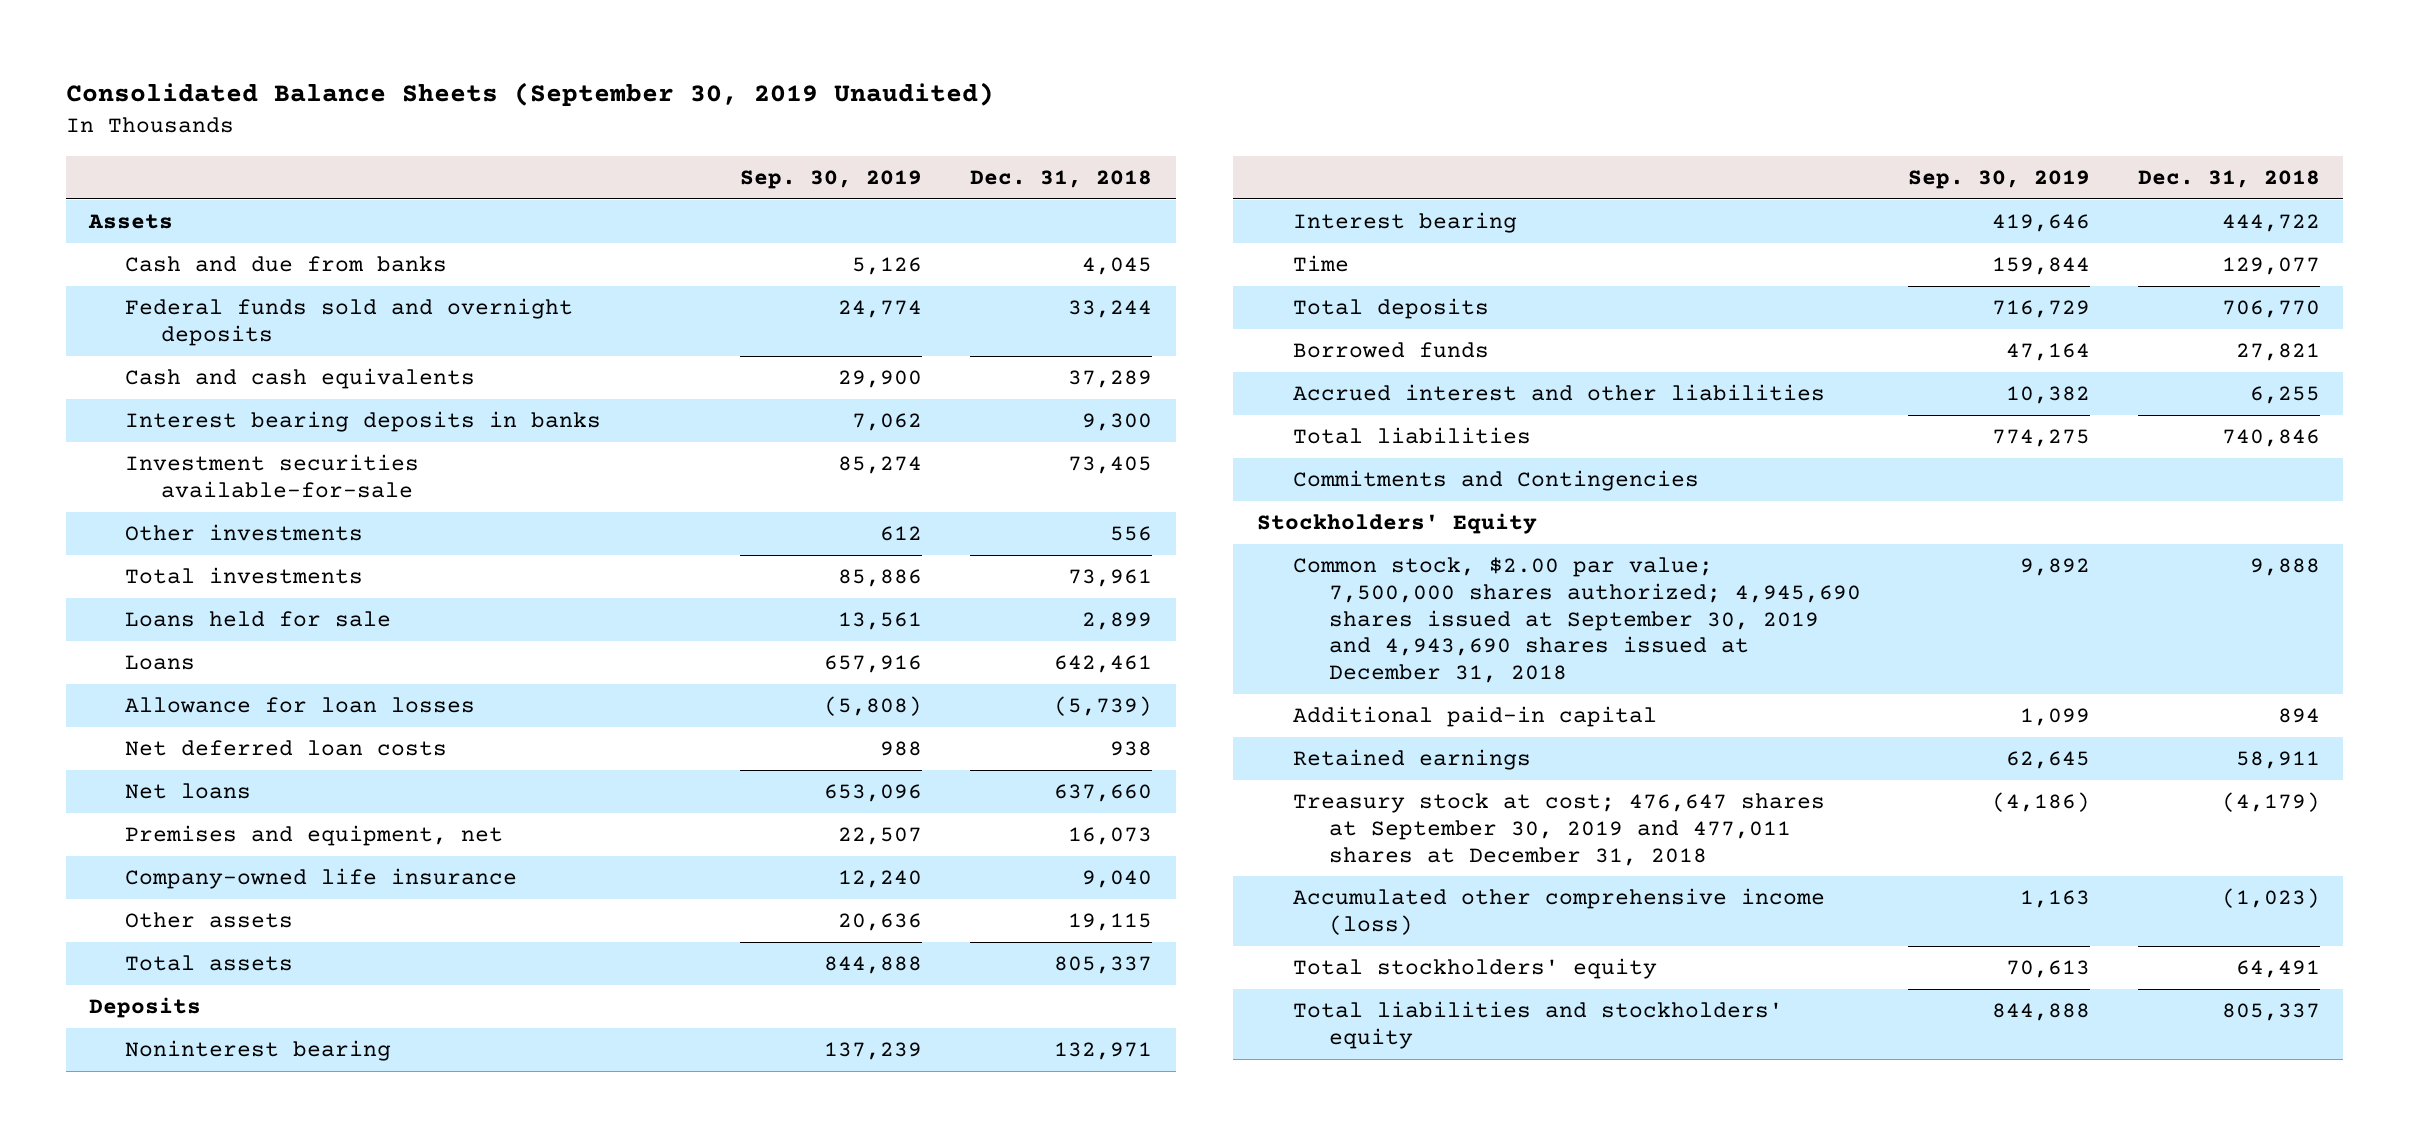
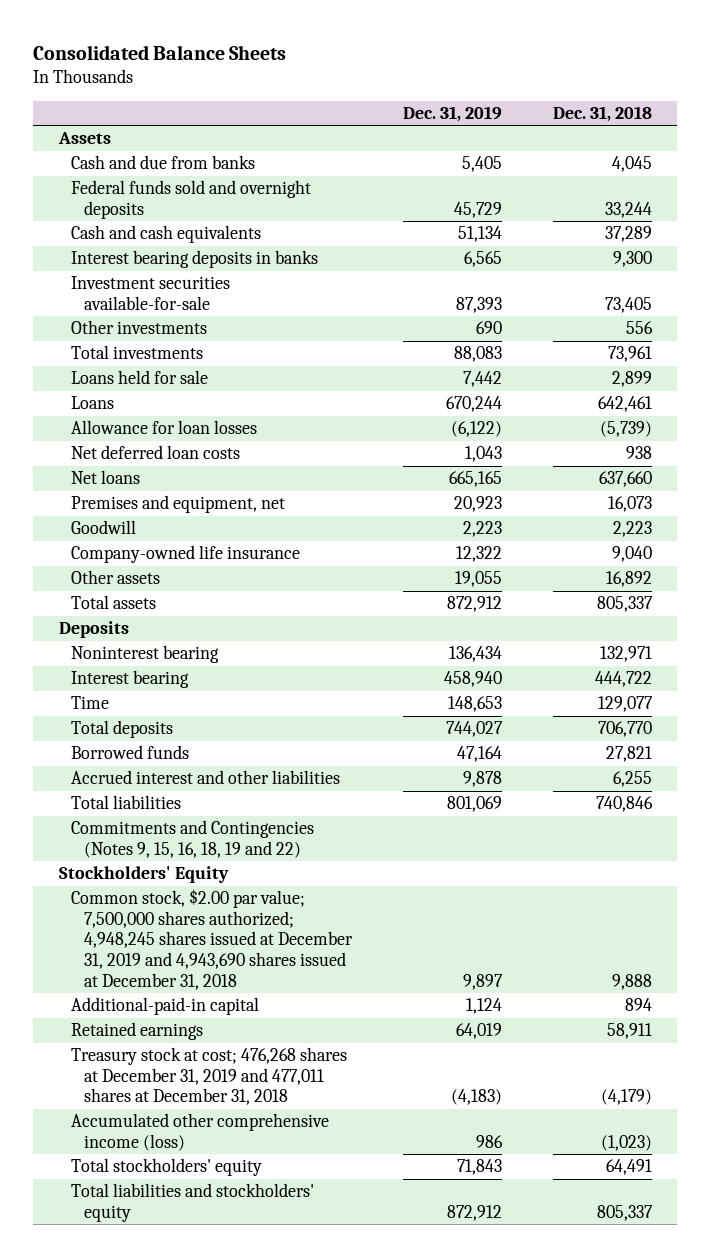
- Consolidated Balance Sheets (September 30, 2019 Unaudited)
+ Consolidated Balance Sheets
- | Sep. 30, 2019 | Dec. 31, 2018
+ | Dec. 31, 2019 | Dec. 31, 2018
+ Goodwill | 2,223 | 2,223
- Other assets | 20,636 | 19,115
+ Other assets | 19,055 | 16,892
- Commitments and Contingencies
+ Commitments and Contingencies (Notes 9, 15, 16, 18, 19 and 22)
- Common stock, $2.00 par value; 7,500,000 shares authorized; 4,945,690 shares issued at September 30, 2019 and 4,943,690 shares issued at December 31, 2018 | 9,892 | 9,888
- Additional paid-in capital | 1,099 | 894
+ Common stock, $2.00 par value; 7,500,000 shares authorized; 4,948,245 shares issued at December 31, 2019 and 4,943,690 shares issued at December 31, 2018 | 9,897 | 9,888
+ Additional-paid-in capital | 1,124 | 894
- Treasury stock at cost; 476,647 shares at September 30, 2019 and 477,011 shares at December 31, 2018 | (4,186) | (4,179)
+ Treasury stock at cost; 476,268 shares at December 31, 2019 and 477,011 shares at December 31, 2018 | (4,183) | (4,179)

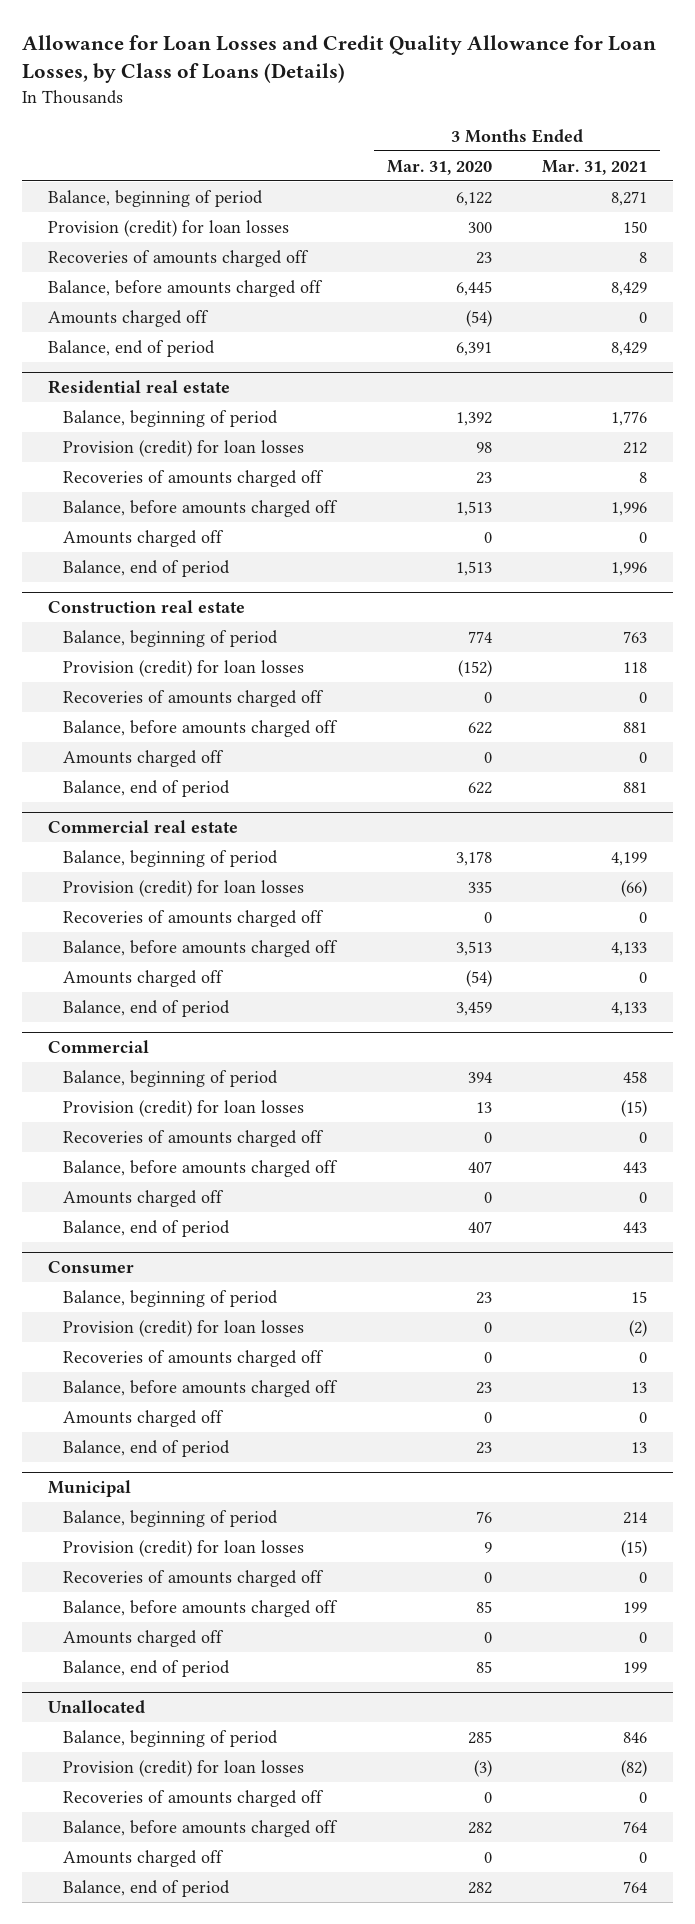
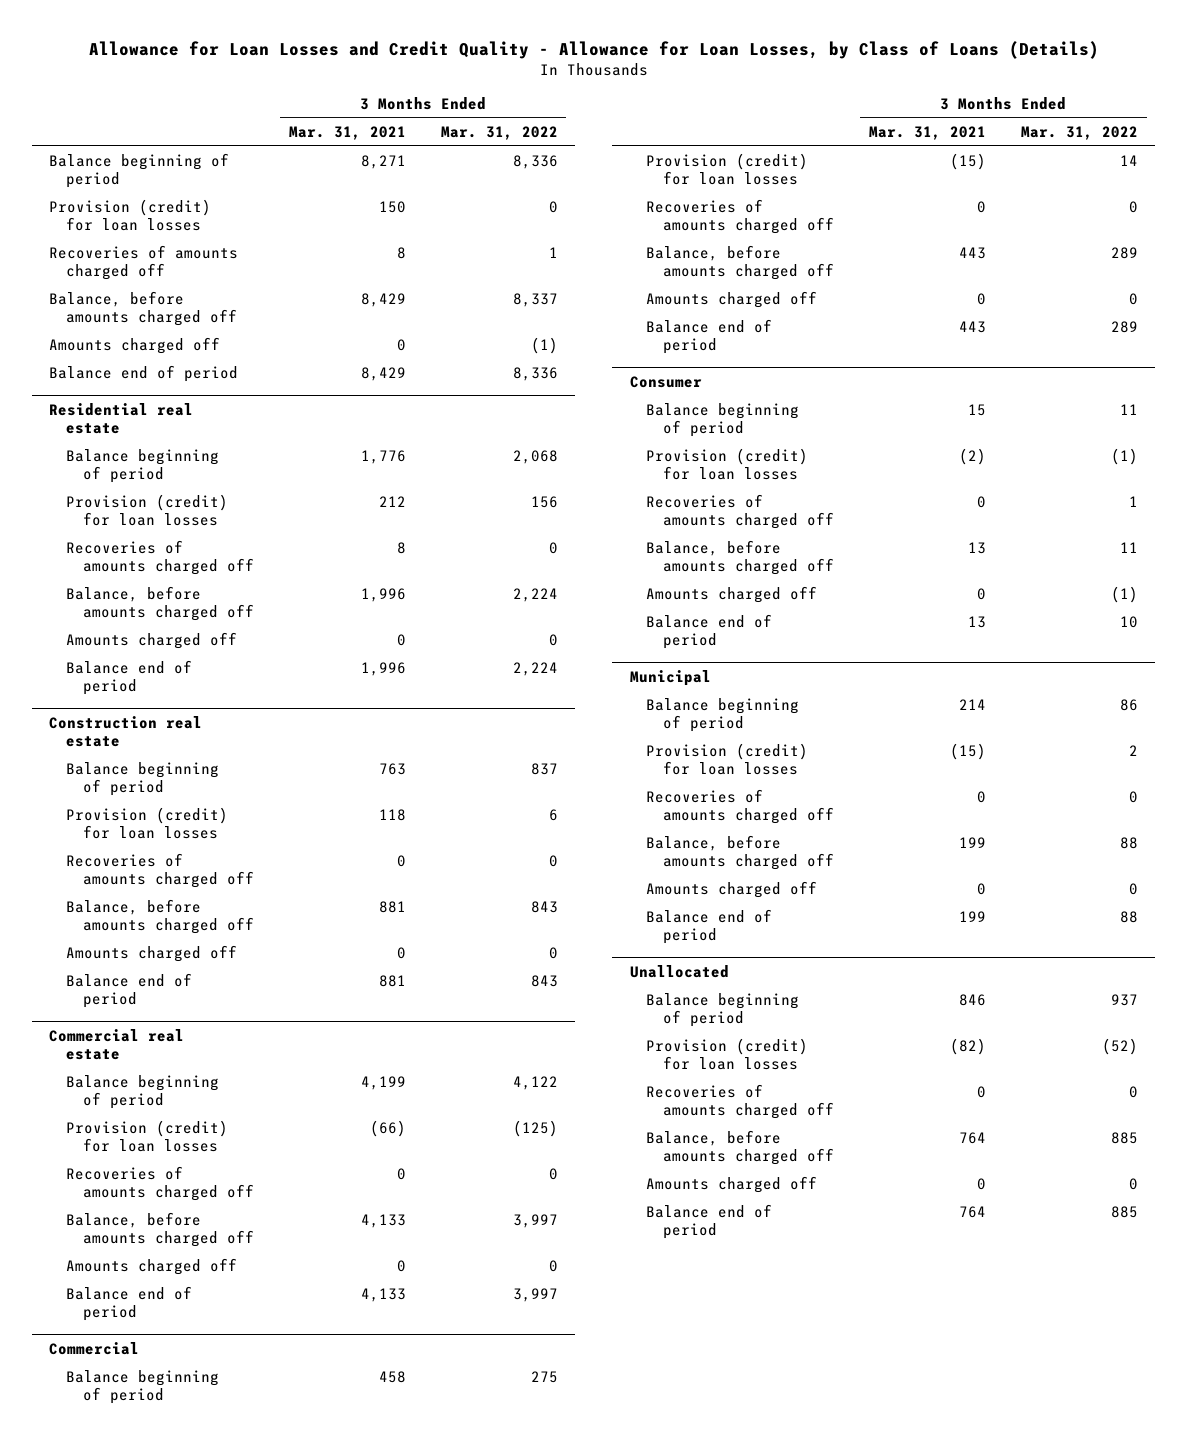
- Allowance for Loan Losses and Credit Quality Allowance for Loan Losses, by Class of Loans (Details)
+ Allowance for Loan Losses and Credit Quality - Allowance for Loan Losses, by Class of Loans (Details)
- | 3 Months Ended Mar. 31, 2020 | 3 Months Ended Mar. 31, 2021
+ | 3 Months Ended Mar. 31, 2021 | 3 Months Ended Mar. 31, 2022
- Balance, beginning of period | 6,122 | 8,271
+ Balance beginning of period | 8,271 | 8,336
- Balance, end of period | 6,391 | 8,429
+ Balance end of period | 8,429 | 8,336
@ Residential real estate
- Balance, beginning of period | 1,392 | 1,776
+ Balance beginning of period | 1,776 | 2,068
- Balance, end of period | 1,513 | 1,996
+ Balance end of period | 1,996 | 2,224
@ Construction real estate
- Balance, beginning of period | 774 | 763
+ Balance beginning of period | 763 | 837
- Balance, end of period | 622 | 881
+ Balance end of period | 881 | 843
@ Commercial real estate
- Balance, beginning of period | 3,178 | 4,199
+ Balance beginning of period | 4,199 | 4,122
- Balance, end of period | 3,459 | 4,133
+ Balance end of period | 4,133 | 3,997
@ Commercial
- Balance, beginning of period | 394 | 458
+ Balance beginning of period | 458 | 275
- Balance, end of period | 407 | 443
+ Balance end of period | 443 | 289
@ Consumer
- Balance, beginning of period | 23 | 15
+ Balance beginning of period | 15 | 11
- Balance, end of period | 23 | 13
+ Balance end of period | 13 | 10
@ Municipal
- Balance, beginning of period | 76 | 214
+ Balance beginning of period | 214 | 86
- Balance, end of period | 85 | 199
+ Balance end of period | 199 | 88
@ Unallocated
- Balance, beginning of period | 285 | 846
+ Balance beginning of period | 846 | 937
- Balance, end of period | 282 | 764
+ Balance end of period | 764 | 885

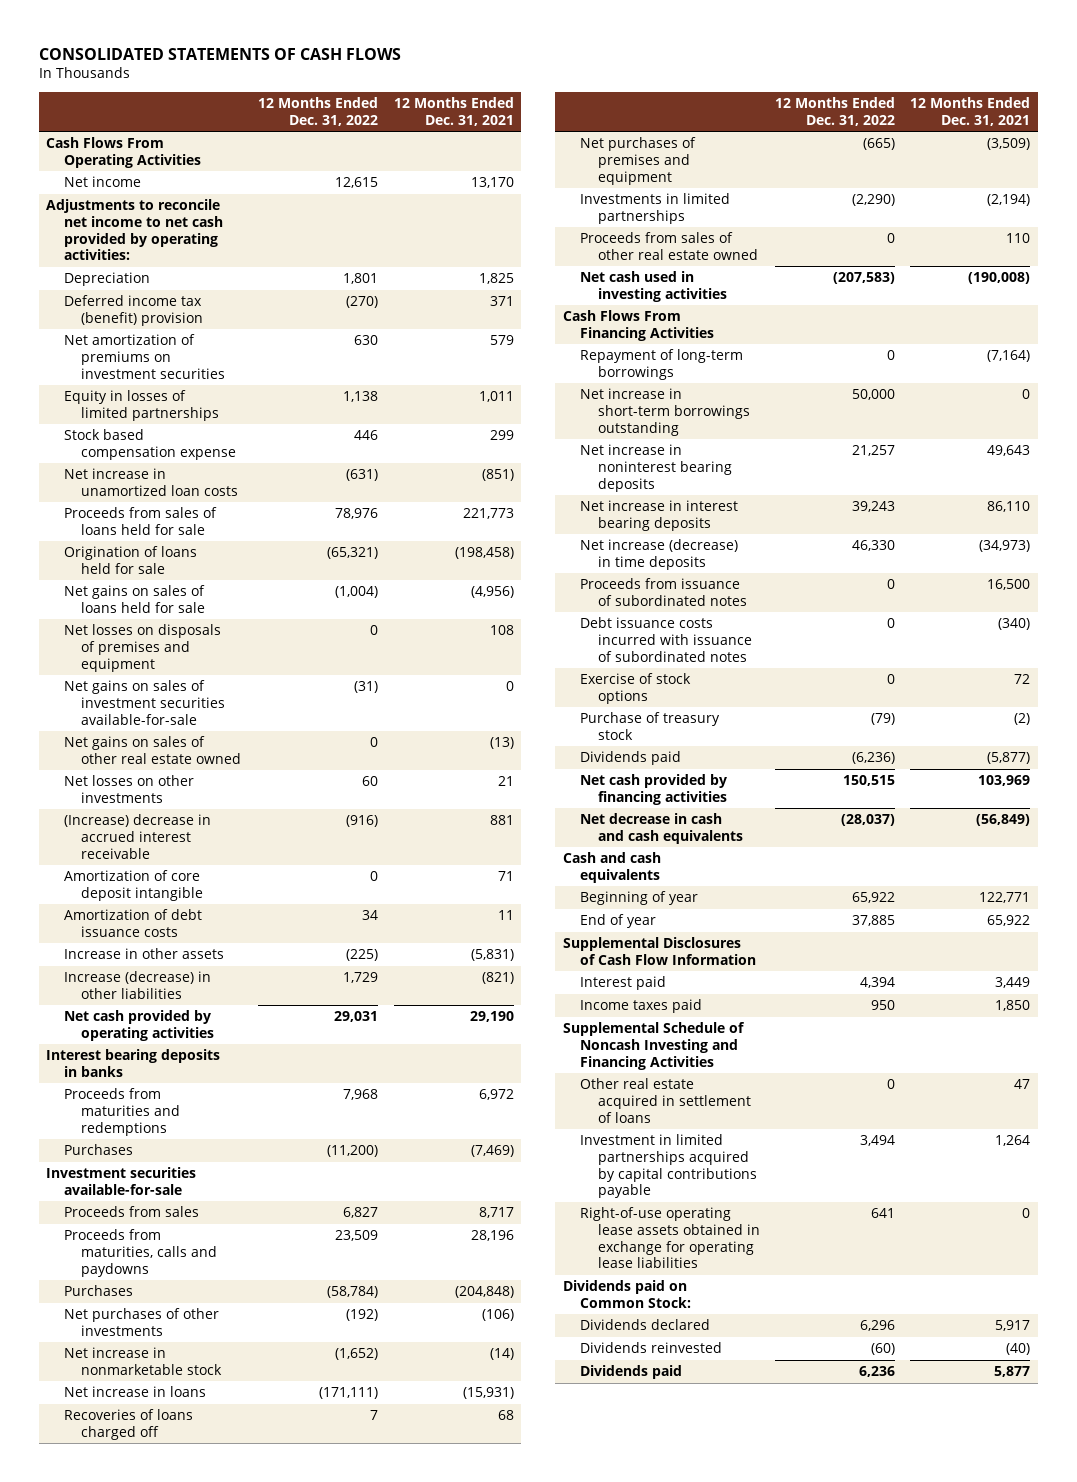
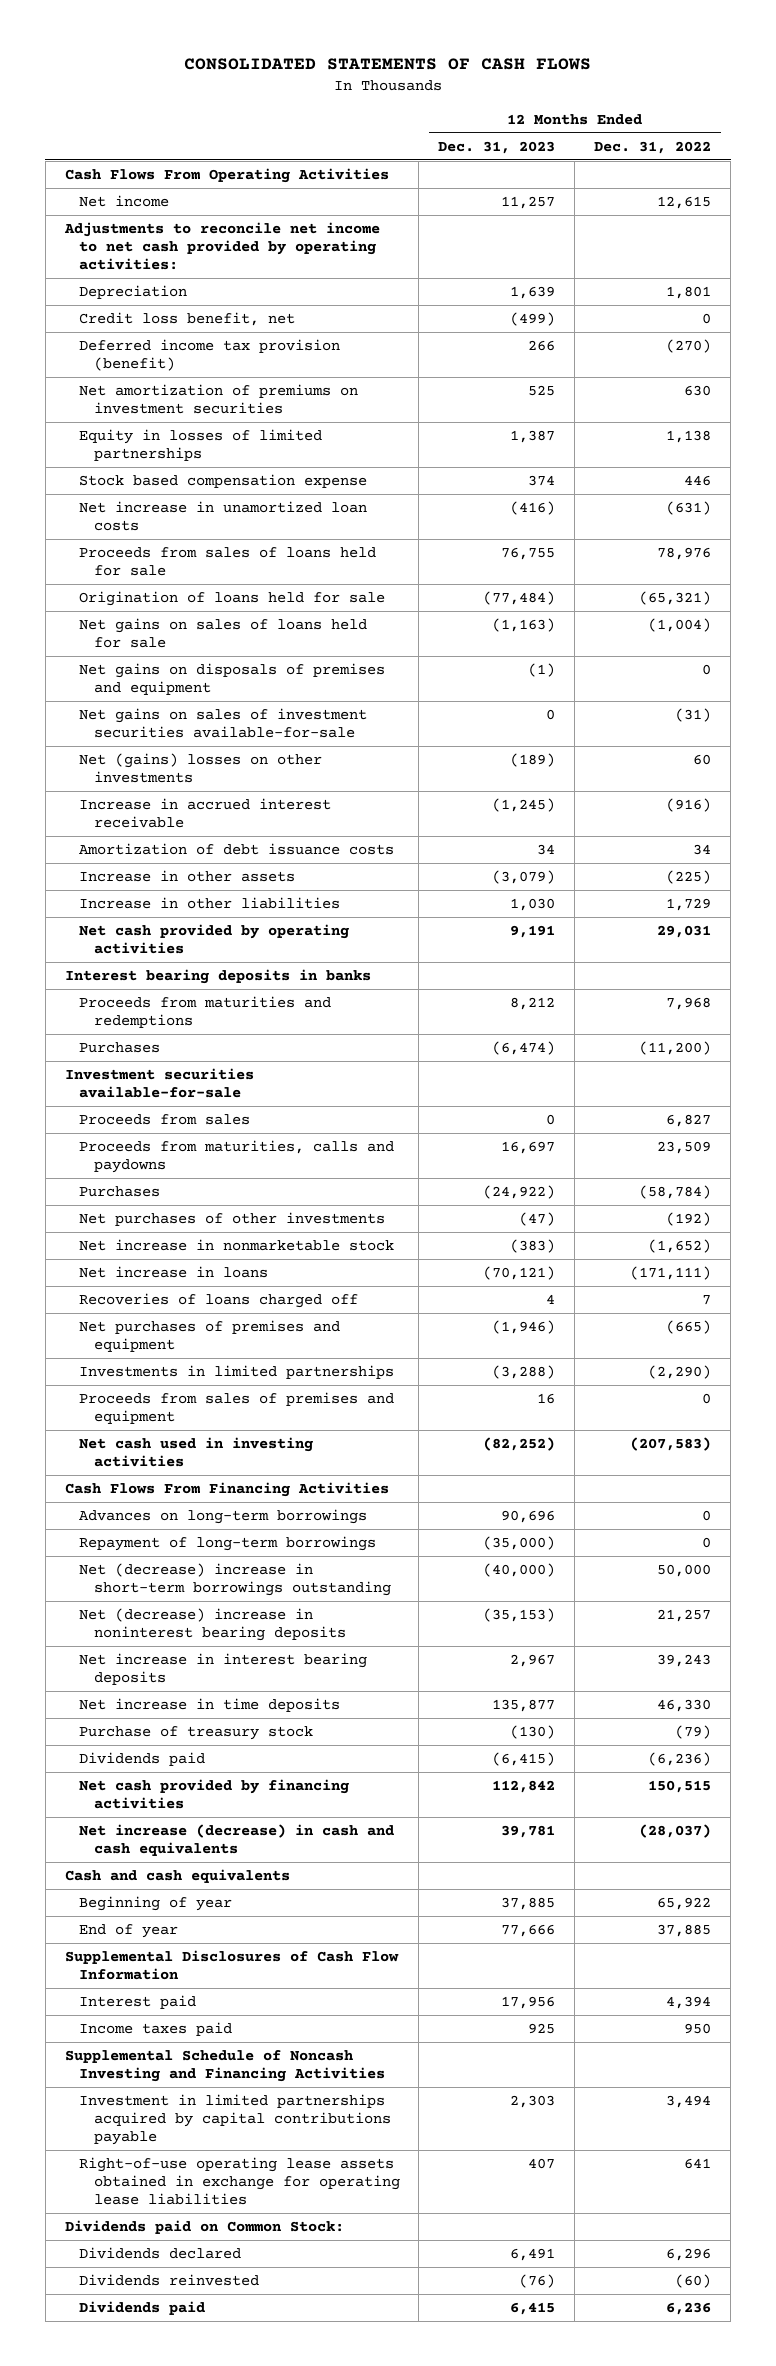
- | 12 Months Ended Dec. 31, 2022 | 12 Months Ended Dec. 31, 2021
+ | 12 Months Ended Dec. 31, 2023 | 12 Months Ended Dec. 31, 2022
- Deferred income tax (benefit) provision | (270) | 371
+ Credit loss benefit, net | (499) | 0
+ Deferred income tax provision (benefit) | 266 | (270)
- Net losses on disposals of premises and equipment | 0 | 108
+ Net gains on disposals of premises and equipment | (1) | 0
- Net gains on sales of other real estate owned | 0 | (13)
- Net losses on other investments | 60 | 21
- (Increase) decrease in accrued interest receivable | (916) | 881
- Amortization of core deposit intangible | 0 | 71
+ Net (gains) losses on other investments | (189) | 60
+ Increase in accrued interest receivable | (1,245) | (916)
- Increase (decrease) in other liabilities | 1,729 | (821)
+ Increase in other liabilities | 1,030 | 1,729
- Proceeds from sales of other real estate owned | 0 | 110
+ Proceeds from sales of premises and equipment | 16 | 0
+ Advances on long-term borrowings | 90,696 | 0
- Net increase in short-term borrowings outstanding | 50,000 | 0
- Net increase in noninterest bearing deposits | 21,257 | 49,643
+ Net (decrease) increase in short-term borrowings outstanding | (40,000) | 50,000
+ Net (decrease) increase in noninterest bearing deposits | (35,153) | 21,257
- Net increase (decrease) in time deposits | 46,330 | (34,973)
- Proceeds from issuance of subordinated notes | 0 | 16,500
- Debt issuance costs incurred with issuance of subordinated notes | 0 | (340)
- Exercise of stock options | 0 | 72
+ Net increase in time deposits | 135,877 | 46,330
- Net decrease in cash and cash equivalents | (28,037) | (56,849)
+ Net increase (decrease) in cash and cash equivalents | 39,781 | (28,037)
- Other real estate acquired in settlement of loans | 0 | 47

